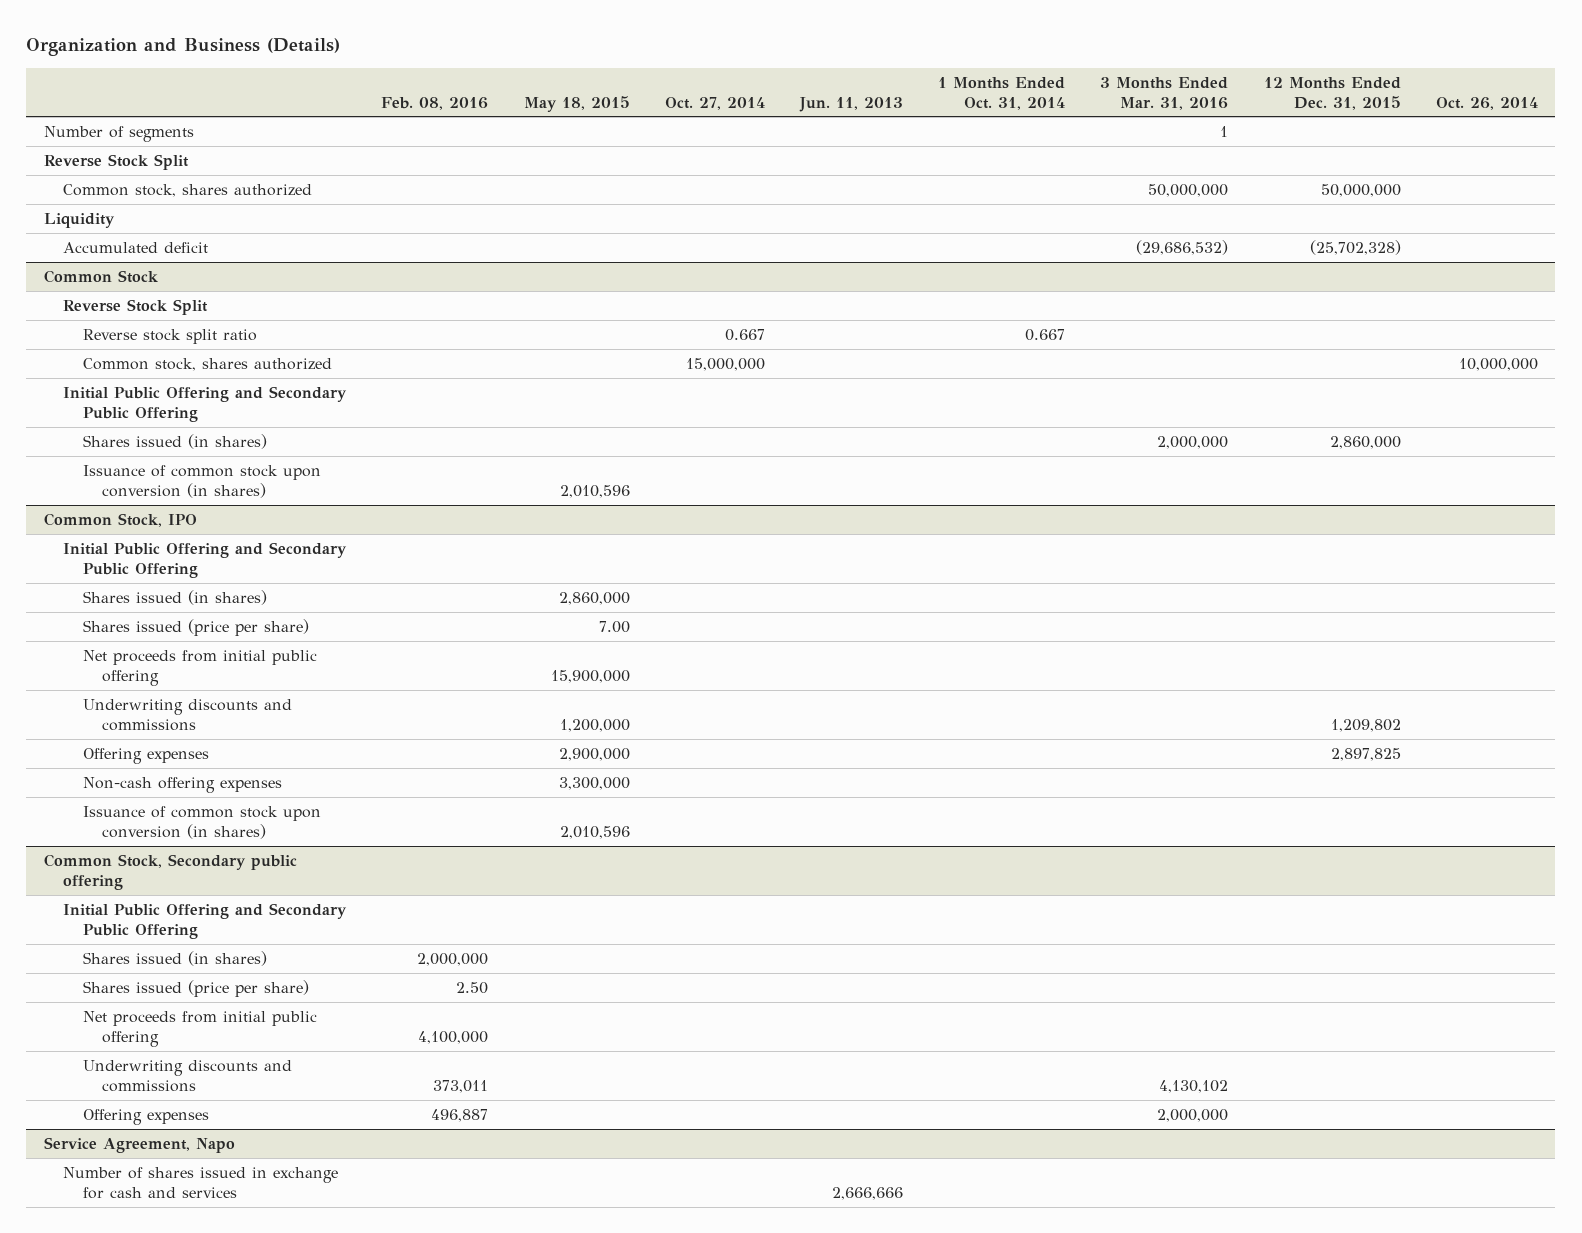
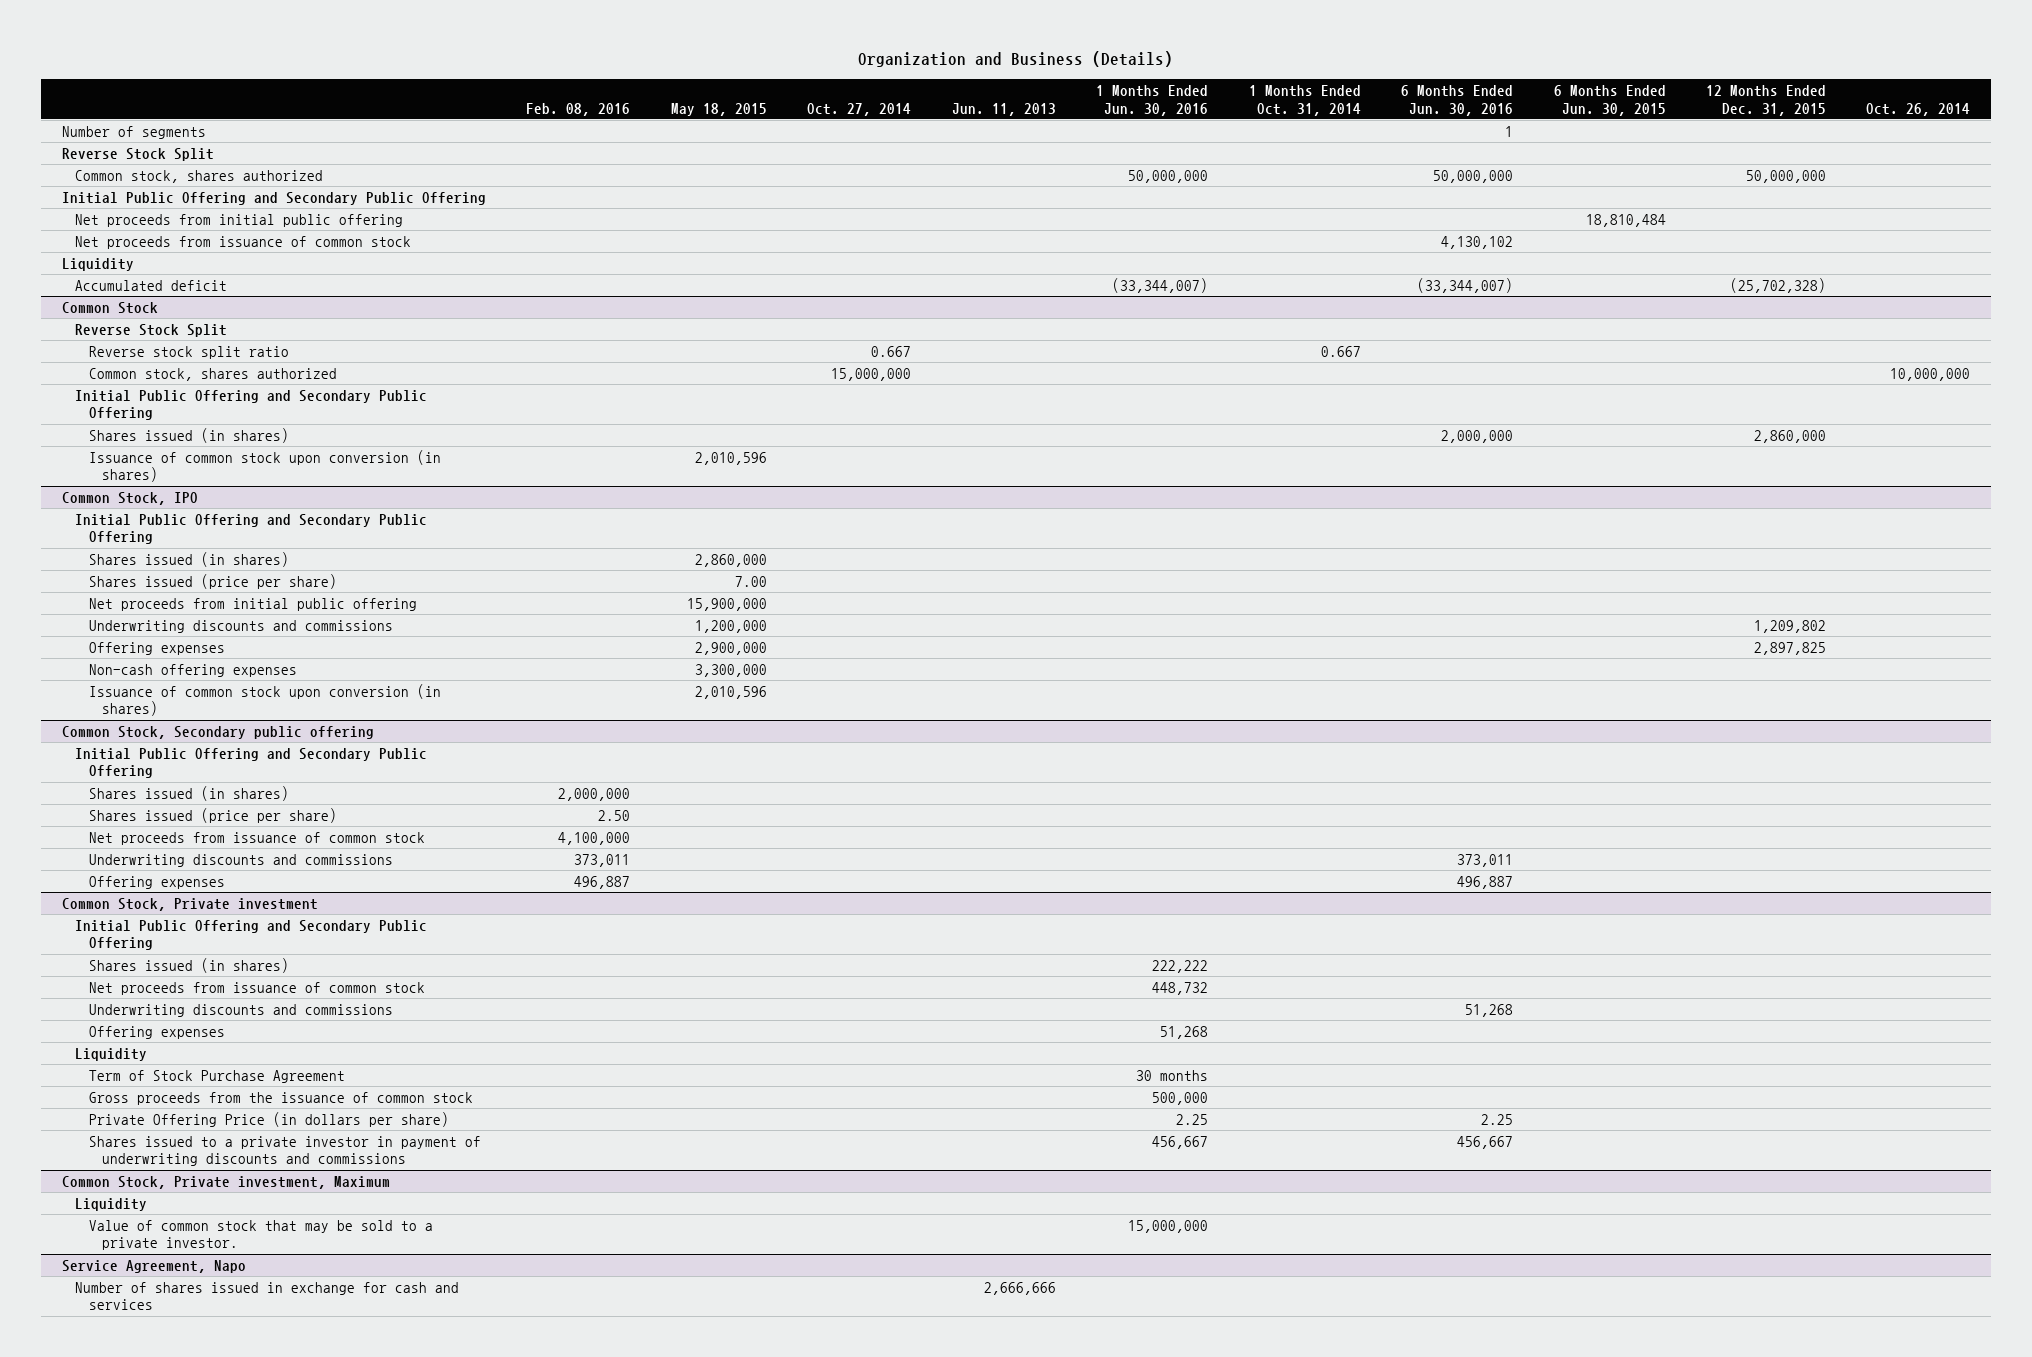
- | Feb. 08, 2016 | May 18, 2015 | Oct. 27, 2014 | Jun. 11, 2013 | 1 Months Ended Oct. 31, 2014 | 3 Months Ended Mar. 31, 2016 | 12 Months Ended Dec. 31, 2015 | Oct. 26, 2014
+ | Feb. 08, 2016 | May 18, 2015 | Oct. 27, 2014 | Jun. 11, 2013 | 1 Months Ended Jun. 30, 2016 | 1 Months Ended Oct. 31, 2014 | 6 Months Ended Jun. 30, 2016 | 6 Months Ended Jun. 30, 2015 | 12 Months Ended Dec. 31, 2015 | Oct. 26, 2014
+ Initial Public Offering and Secondary Public Offering
+ Net proceeds from initial public offering | | | | | | | | 18,810,484 | |
+ Net proceeds from issuance of common stock | | | | | | | 4,130,102 | | |
@ Common Stock, Secondary public offering
- Net proceeds from initial public offering | 4,100,000 | | | | | | |
+ Net proceeds from issuance of common stock | 4,100,000 | | | | | | | | |
+ Common Stock, Private investment
+ Initial Public Offering and Secondary Public Offering
+ Shares issued (in shares) | | | | | 222,222 | | | | |
+ Net proceeds from issuance of common stock | | | | | 448,732 | | | | |
+ Underwriting discounts and commissions | | | | | | | 51,268 | | |
+ Offering expenses | | | | | 51,268 | | | | |
+ Liquidity
+ Term of Stock Purchase Agreement | | | | | 30 months | | | | |
+ Gross proceeds from the issuance of common stock | | | | | 500,000 | | | | |
+ Private Offering Price (in dollars per share) | | | | | 2.25 | | 2.25 | | |
+ Shares issued to a private investor in payment of underwriting discounts and commissions | | | | | 456,667 | | 456,667 | | |
+ Common Stock, Private investment, Maximum
+ Liquidity
+ Value of common stock that may be sold to a private investor. | | | | | 15,000,000 | | | | |

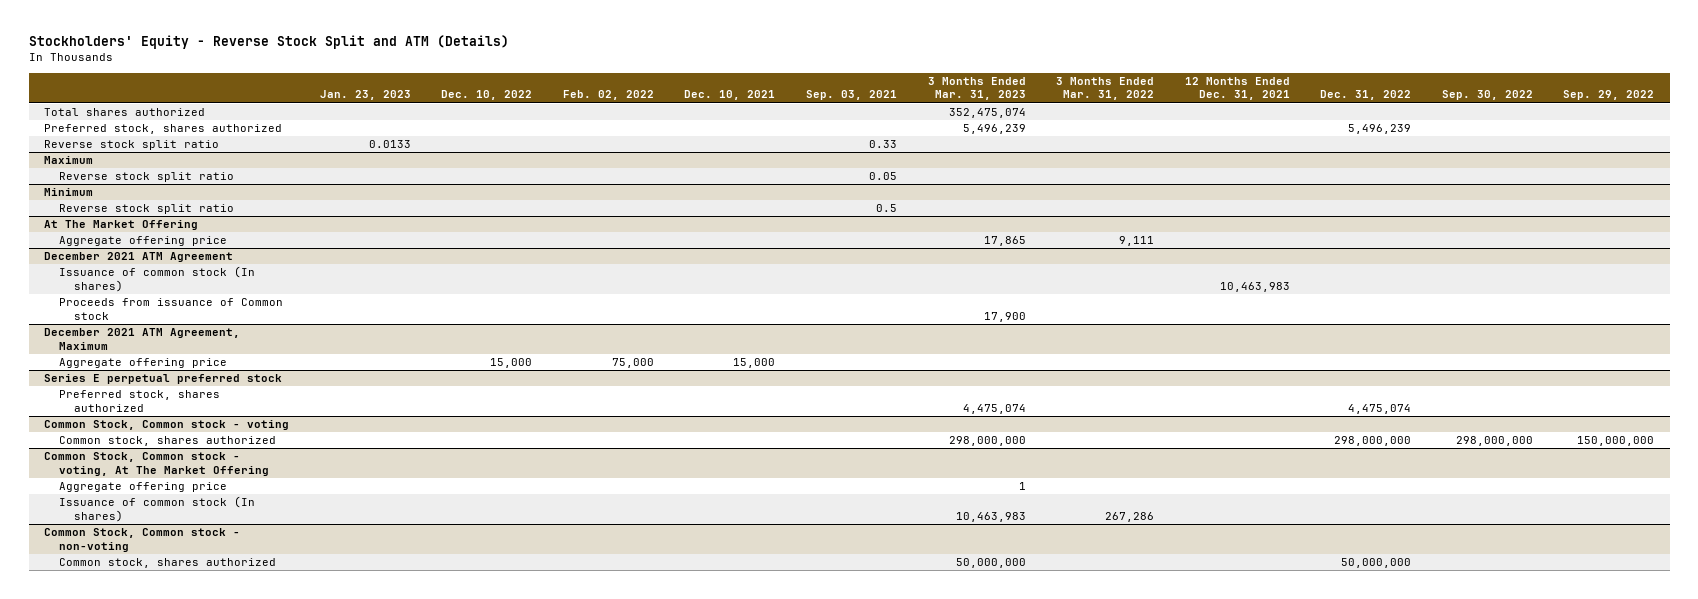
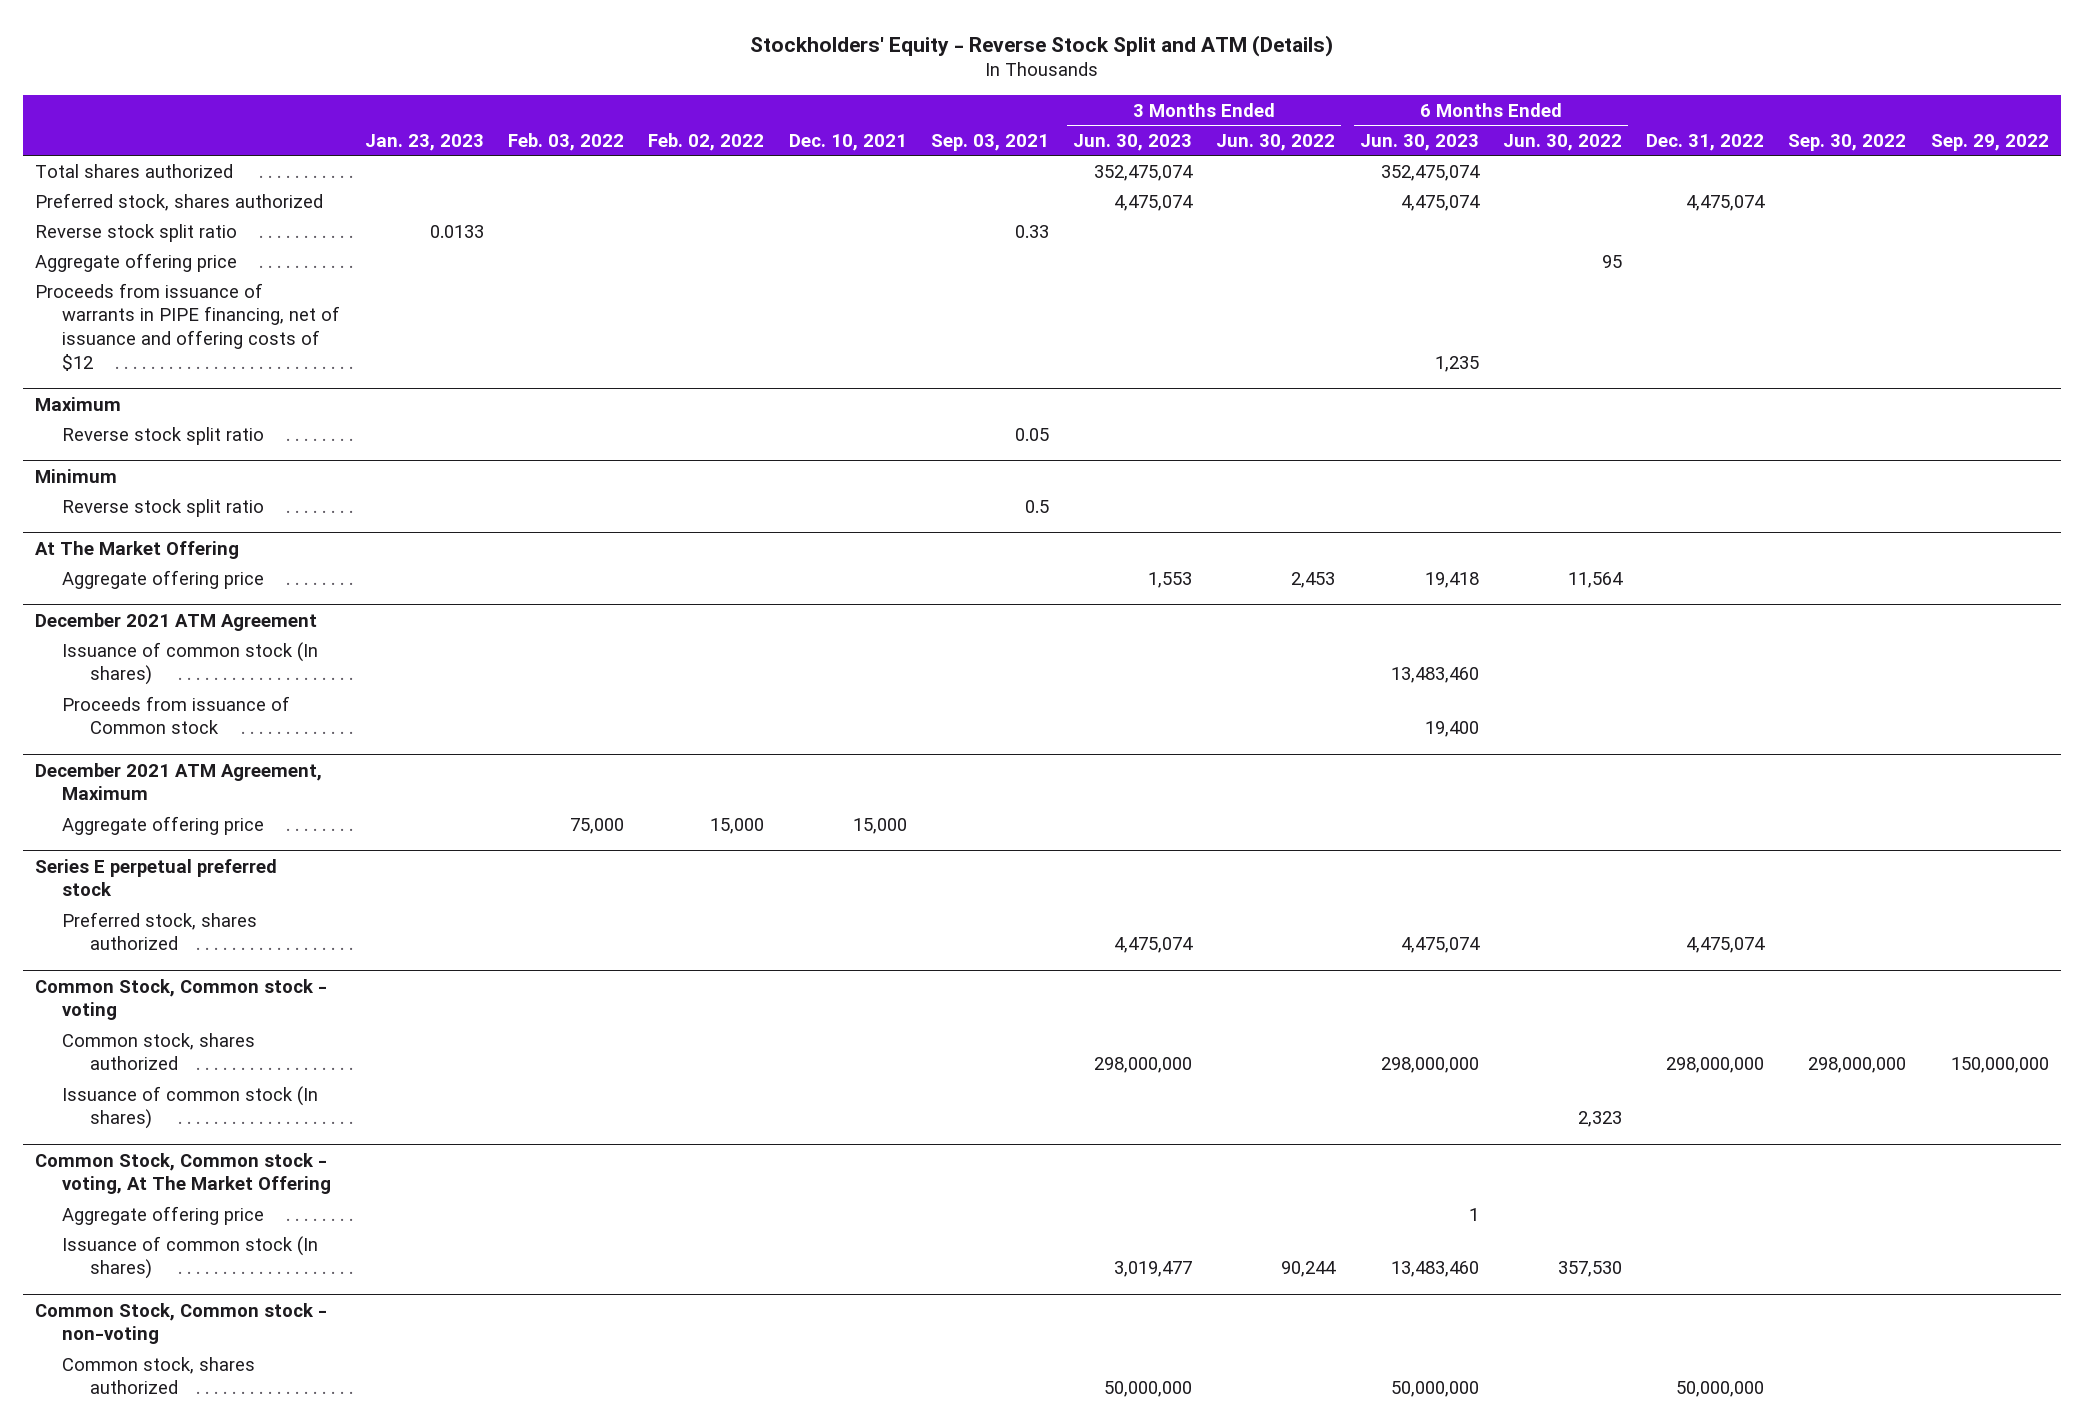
- | Jan. 23, 2023 | Dec. 10, 2022 | Feb. 02, 2022 | Dec. 10, 2021 | Sep. 03, 2021 | 3 Months Ended Mar. 31, 2023 | 3 Months Ended Mar. 31, 2022 | 12 Months Ended Dec. 31, 2021 | Dec. 31, 2022 | Sep. 30, 2022 | Sep. 29, 2022
+ | Jan. 23, 2023 | Feb. 03, 2022 | Feb. 02, 2022 | Dec. 10, 2021 | Sep. 03, 2021 | 3 Months Ended Jun. 30, 2023 | 3 Months Ended Jun. 30, 2022 | 6 Months Ended Jun. 30, 2023 | 6 Months Ended Jun. 30, 2022 | Dec. 31, 2022 | Sep. 30, 2022 | Sep. 29, 2022
- Preferred stock, shares authorized | | | | | | 5,496,239 | | | 5,496,239 | |
+ Preferred stock, shares authorized | | | | | | 4,475,074 | | 4,475,074 | | 4,475,074 | |
+ Aggregate offering price | | | | | | | | | 95 | | |
+ Proceeds from issuance of warrants in PIPE financing, net of issuance and offering costs of $12 | | | | | | | | 1,235 | | | |
@ December 2021 ATM Agreement, Maximum
- Aggregate offering price | | 15,000 | 75,000 | 15,000 | | | | | | |
+ Aggregate offering price | | 75,000 | 15,000 | 15,000 | | | | | | | |
@ Common Stock, Common stock - voting
+ Issuance of common stock (In shares) | | | | | | | | | 2,323 | | |

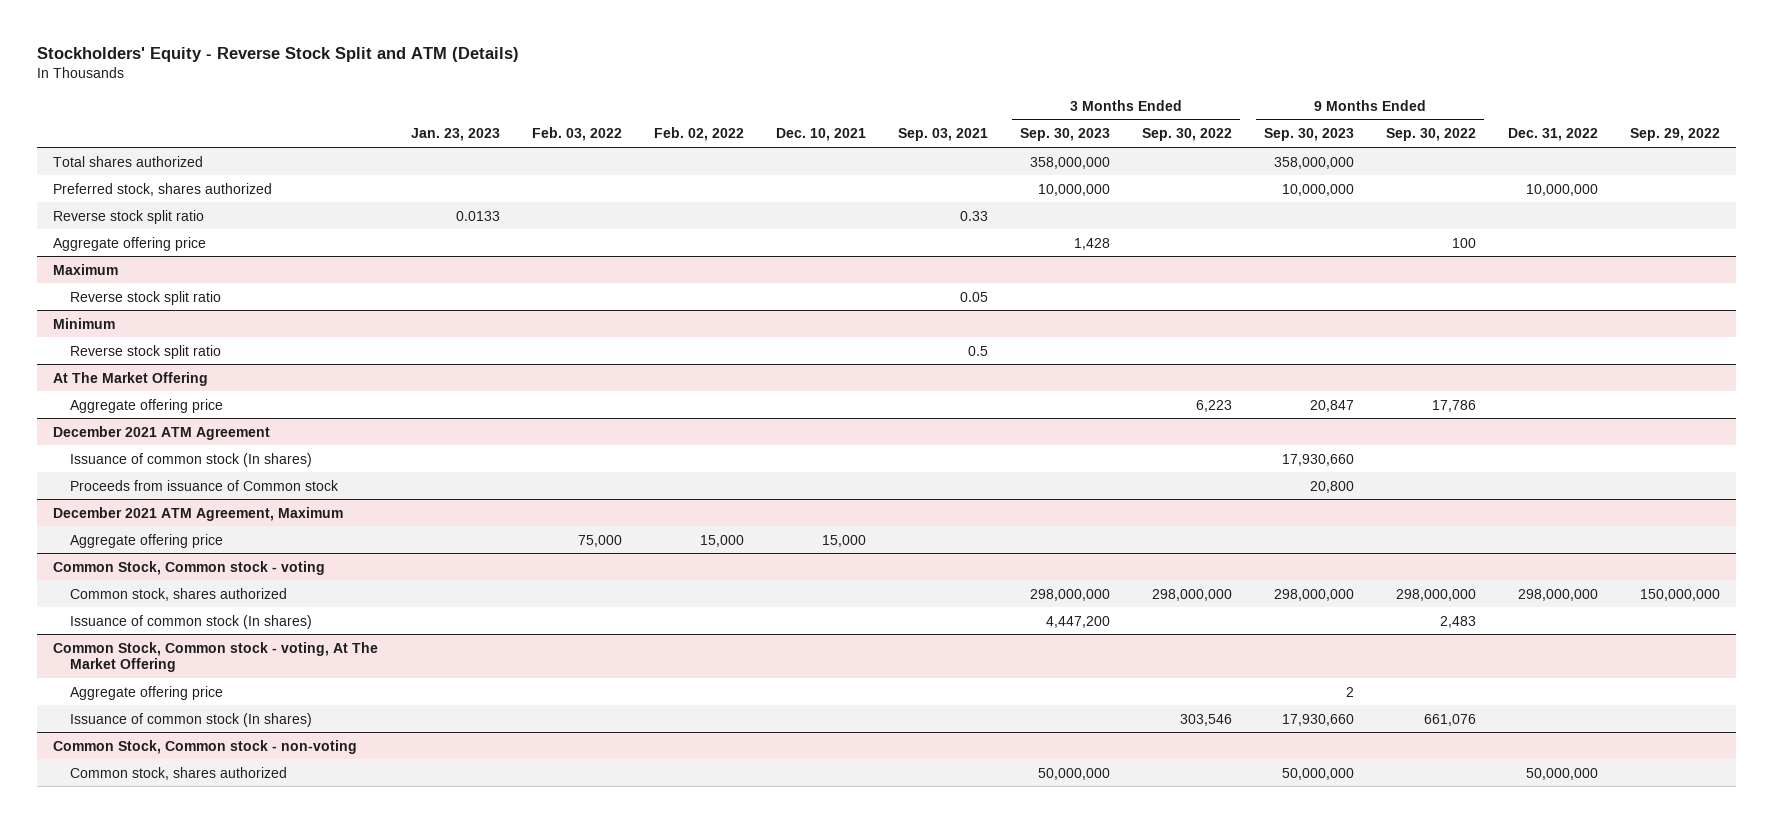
- | Jan. 23, 2023 | Feb. 03, 2022 | Feb. 02, 2022 | Dec. 10, 2021 | Sep. 03, 2021 | 3 Months Ended Jun. 30, 2023 | 3 Months Ended Jun. 30, 2022 | 6 Months Ended Jun. 30, 2023 | 6 Months Ended Jun. 30, 2022 | Dec. 31, 2022 | Sep. 30, 2022 | Sep. 29, 2022
+ | Jan. 23, 2023 | Feb. 03, 2022 | Feb. 02, 2022 | Dec. 10, 2021 | Sep. 03, 2021 | 3 Months Ended Sep. 30, 2023 | 3 Months Ended Sep. 30, 2022 | 9 Months Ended Sep. 30, 2023 | 9 Months Ended Sep. 30, 2022 | Dec. 31, 2022 | Sep. 29, 2022
- Preferred stock, shares authorized | | | | | | 4,475,074 | | 4,475,074 | | 4,475,074 | |
+ Preferred stock, shares authorized | | | | | | 10,000,000 | | 10,000,000 | | 10,000,000 |
- Proceeds from issuance of warrants in PIPE financing, net of issuance and offering costs of $12 | | | | | | | | 1,235 | | | |
- Series E perpetual preferred stock
- Preferred stock, shares authorized | | | | | | 4,475,074 | | 4,475,074 | | 4,475,074 | |

